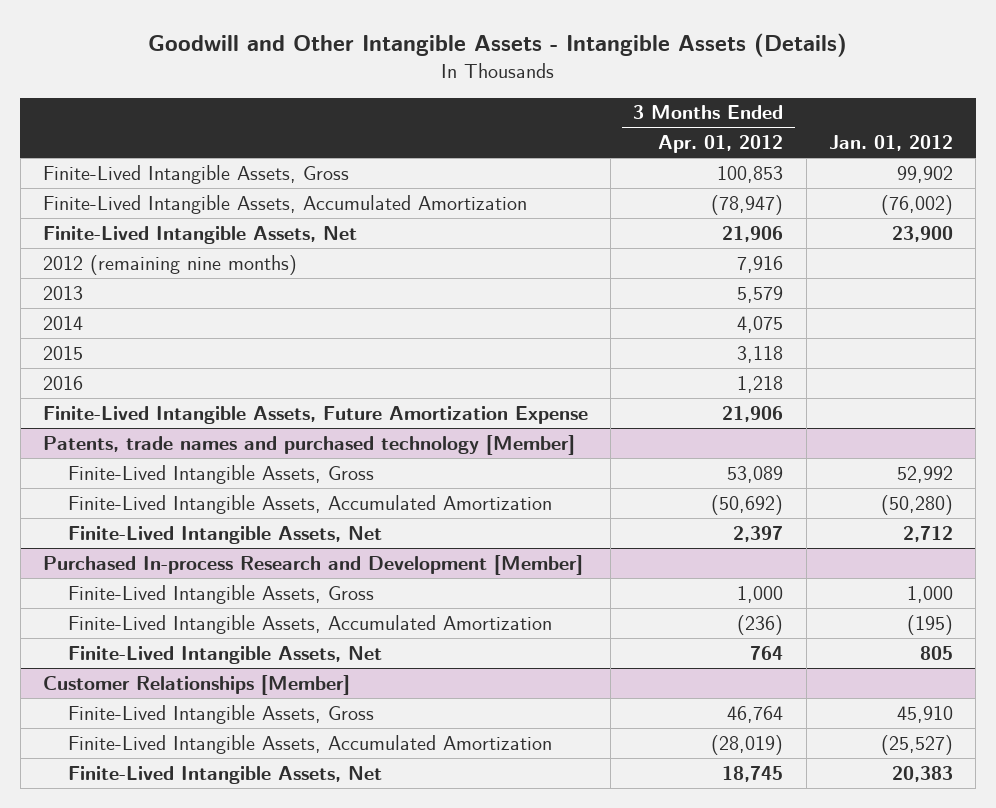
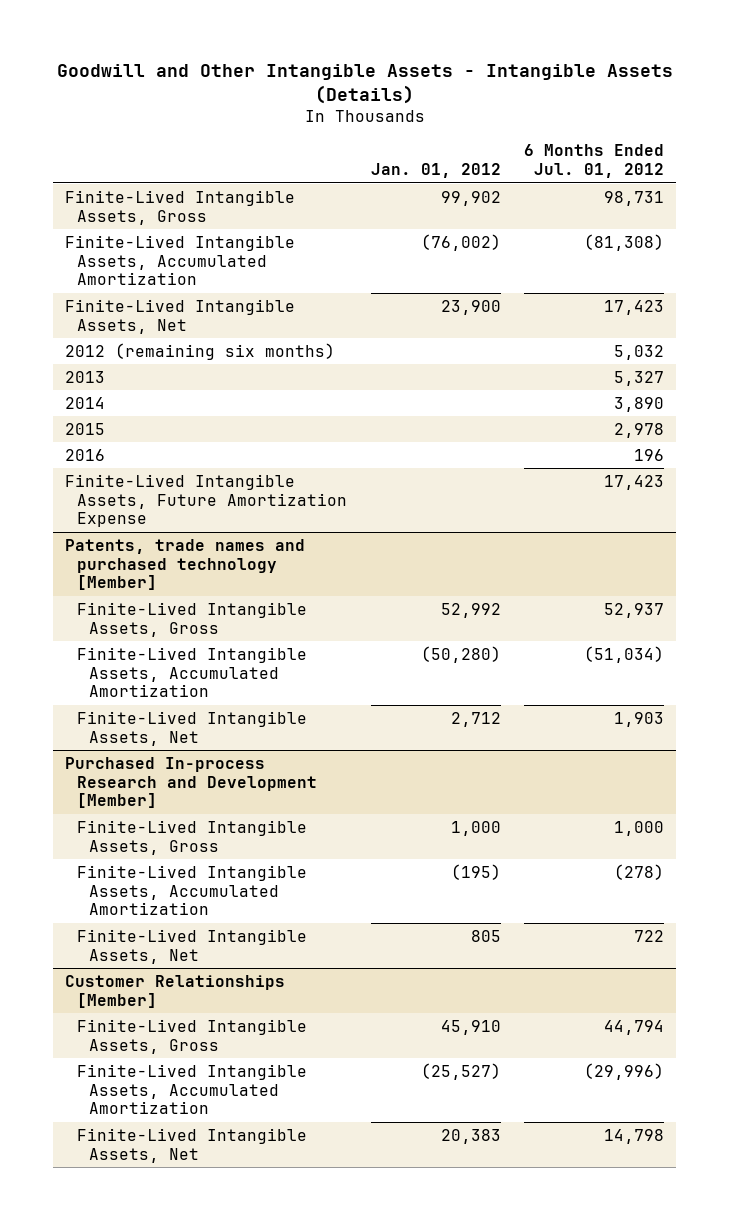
- | 3 Months Ended Apr. 01, 2012 | Jan. 01, 2012
+ | Jan. 01, 2012 | 6 Months Ended Jul. 01, 2012
- 2012 (remaining nine months) | 7,916 |
+ 2012 (remaining six months) | | 5,032

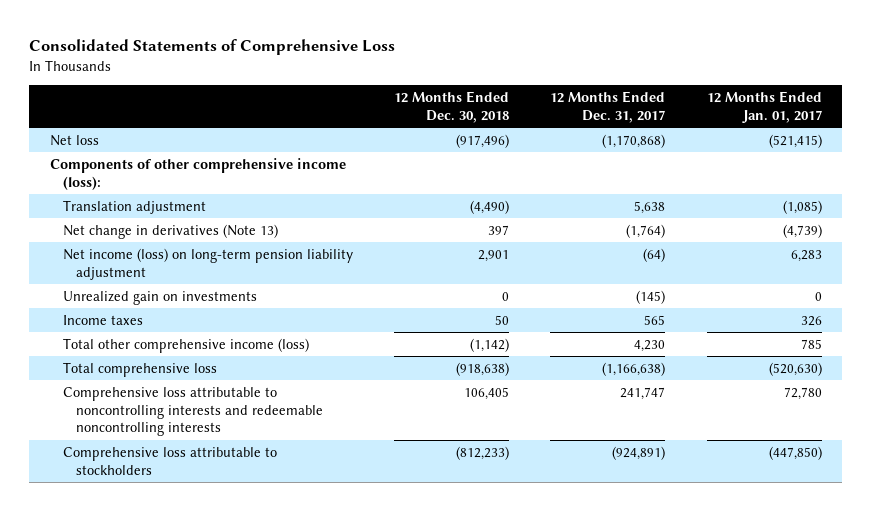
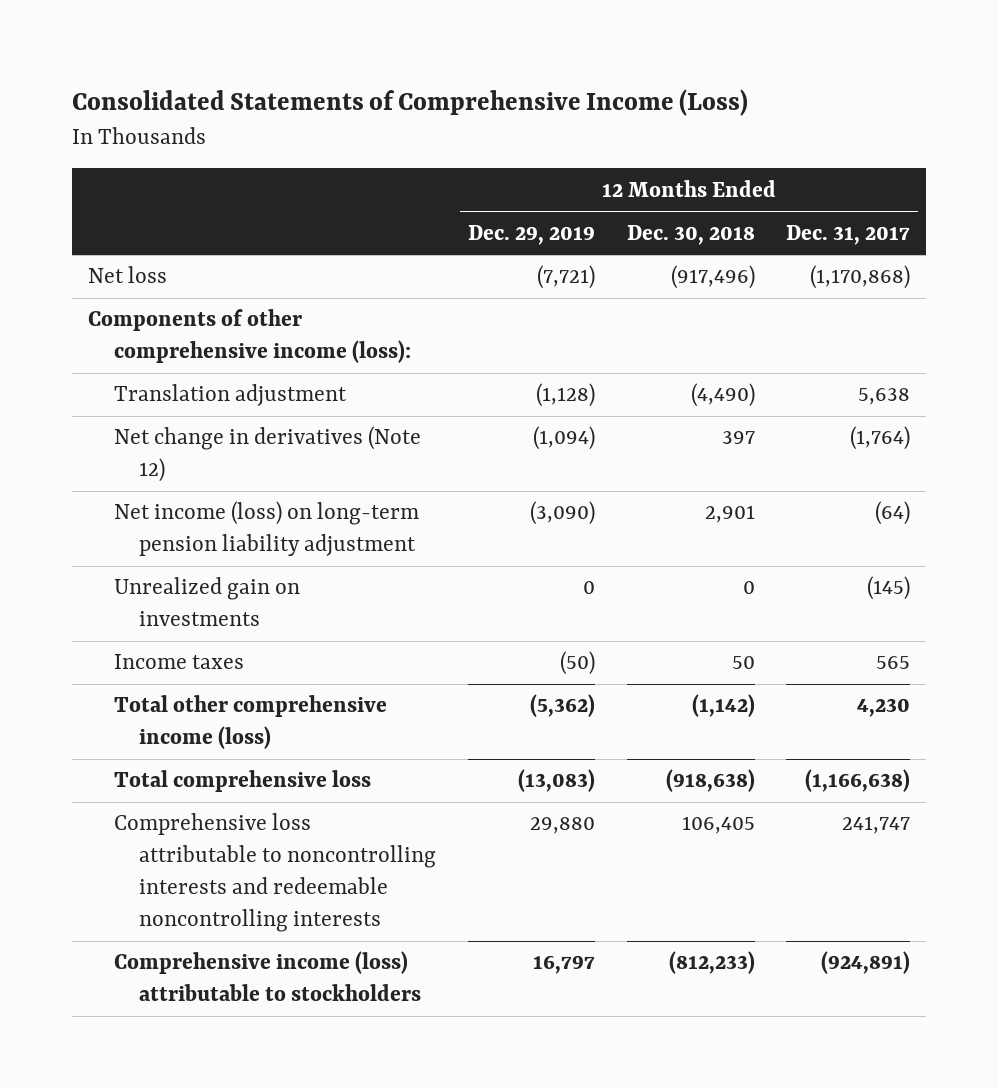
- Consolidated Statements of Comprehensive Loss
+ Consolidated Statements of Comprehensive Income (Loss)
- | 12 Months Ended Dec. 30, 2018 | 12 Months Ended Dec. 31, 2017 | 12 Months Ended Jan. 01, 2017
+ | 12 Months Ended Dec. 29, 2019 | 12 Months Ended Dec. 30, 2018 | 12 Months Ended Dec. 31, 2017
- Net change in derivatives (Note 13) | 397 | (1,764) | (4,739)
+ Net change in derivatives (Note 12) | (1,094) | 397 | (1,764)
- Comprehensive loss attributable to stockholders | (812,233) | (924,891) | (447,850)
+ Comprehensive income (loss) attributable to stockholders | 16,797 | (812,233) | (924,891)

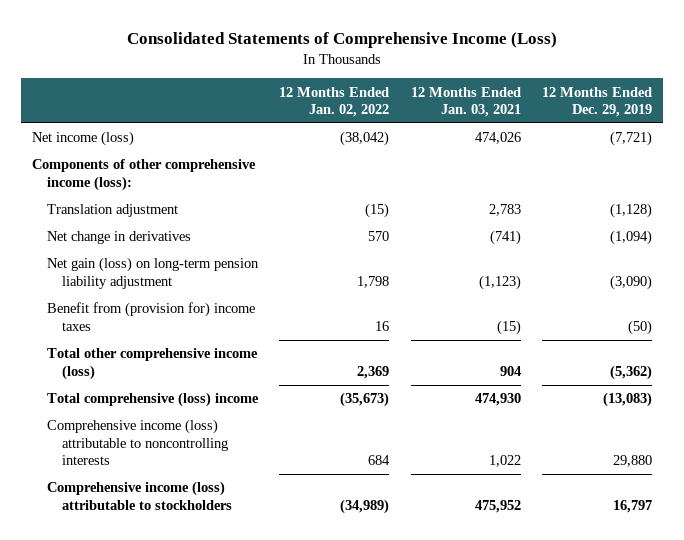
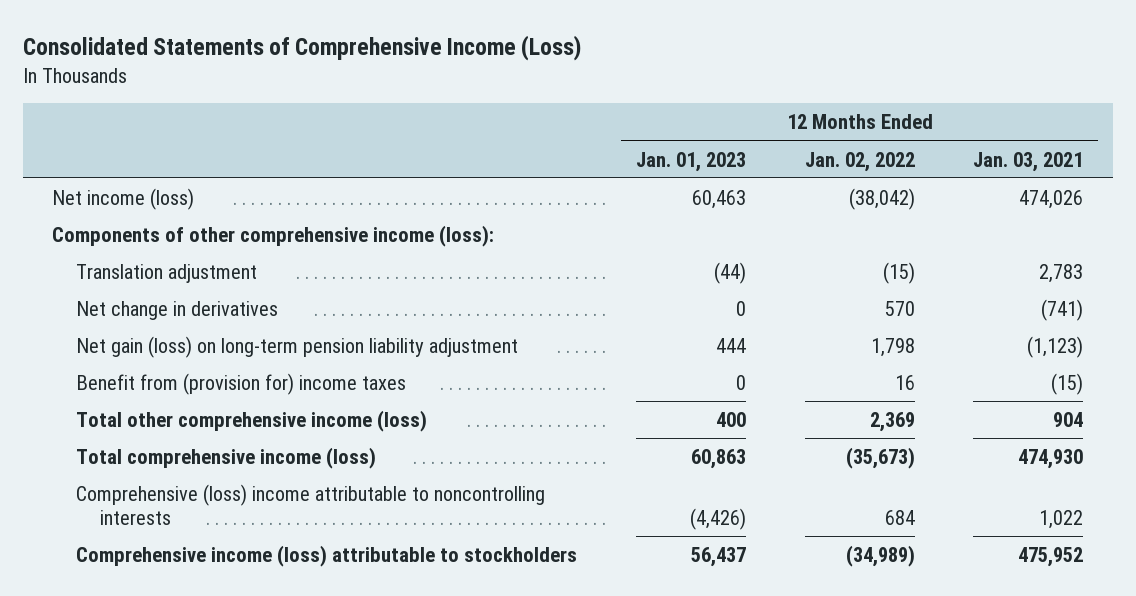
- | 12 Months Ended Jan. 02, 2022 | 12 Months Ended Jan. 03, 2021 | 12 Months Ended Dec. 29, 2019
+ | 12 Months Ended Jan. 01, 2023 | 12 Months Ended Jan. 02, 2022 | 12 Months Ended Jan. 03, 2021
- Total comprehensive (loss) income | (35,673) | 474,930 | (13,083)
- Comprehensive income (loss) attributable to noncontrolling interests | 684 | 1,022 | 29,880
+ Total comprehensive income (loss) | 60,863 | (35,673) | 474,930
+ Comprehensive (loss) income attributable to noncontrolling interests | (4,426) | 684 | 1,022

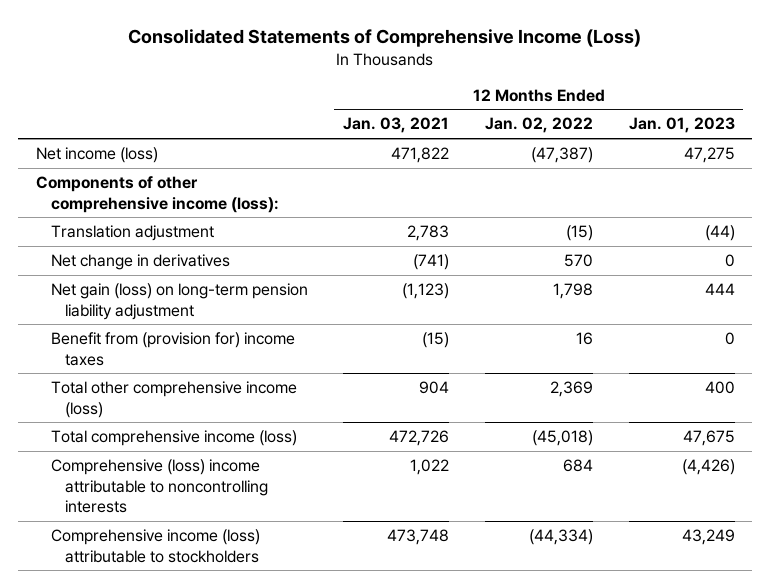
- | 12 Months Ended Jan. 01, 2023 | 12 Months Ended Jan. 02, 2022 | 12 Months Ended Jan. 03, 2021
+ | 12 Months Ended Jan. 03, 2021 | 12 Months Ended Jan. 02, 2022 | 12 Months Ended Jan. 01, 2023
- Net income (loss) | 60,463 | (38,042) | 474,026
+ Net income (loss) | 471,822 | (47,387) | 47,275
- Total comprehensive income (loss) | 60,863 | (35,673) | 474,930
+ Total comprehensive income (loss) | 472,726 | (45,018) | 47,675
- Comprehensive income (loss) attributable to stockholders | 56,437 | (34,989) | 475,952
+ Comprehensive income (loss) attributable to stockholders | 473,748 | (44,334) | 43,249

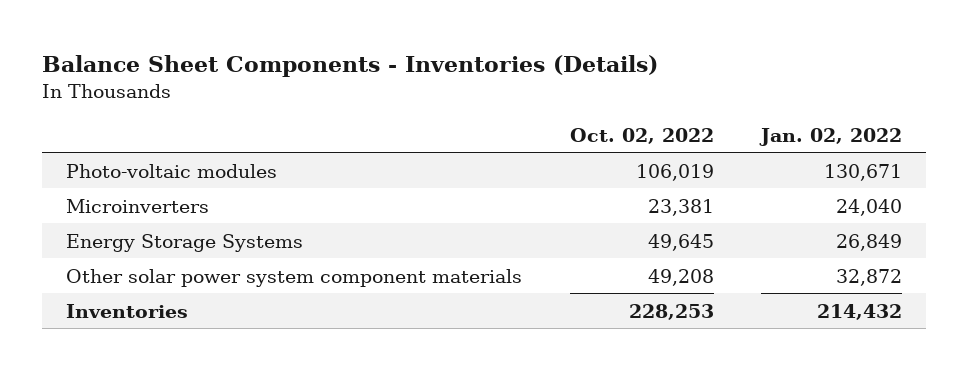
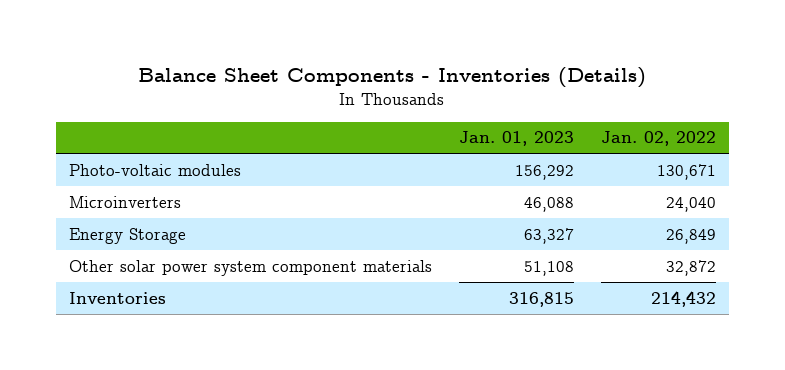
- | Oct. 02, 2022 | Jan. 02, 2022
+ | Jan. 01, 2023 | Jan. 02, 2022
- Energy Storage Systems | 49,645 | 26,849
+ Energy Storage | 63,327 | 26,849

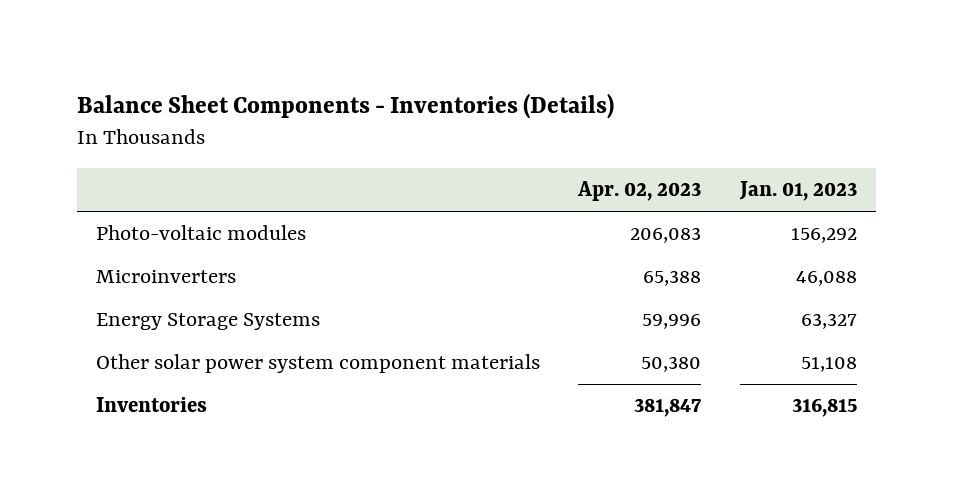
- | Jan. 01, 2023 | Jan. 02, 2022
+ | Apr. 02, 2023 | Jan. 01, 2023
- Energy Storage | 63,327 | 26,849
+ Energy Storage Systems | 59,996 | 63,327

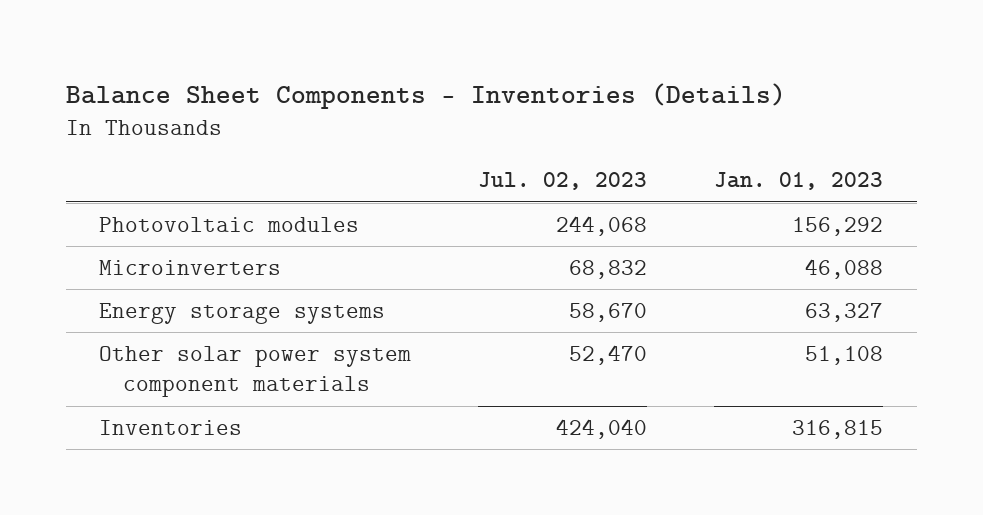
- | Apr. 02, 2023 | Jan. 01, 2023
+ | Jul. 02, 2023 | Jan. 01, 2023
- Photo-voltaic modules | 206,083 | 156,292
+ Photovoltaic modules | 244,068 | 156,292
- Energy Storage Systems | 59,996 | 63,327
+ Energy storage systems | 58,670 | 63,327

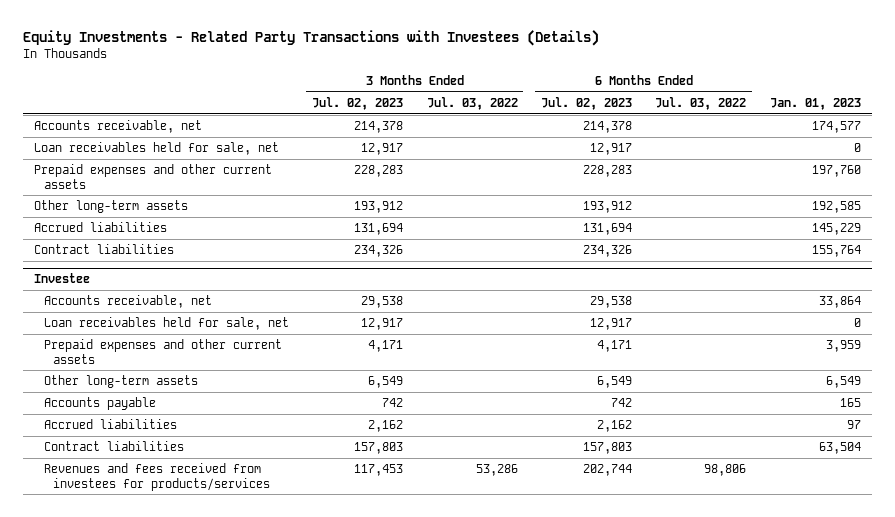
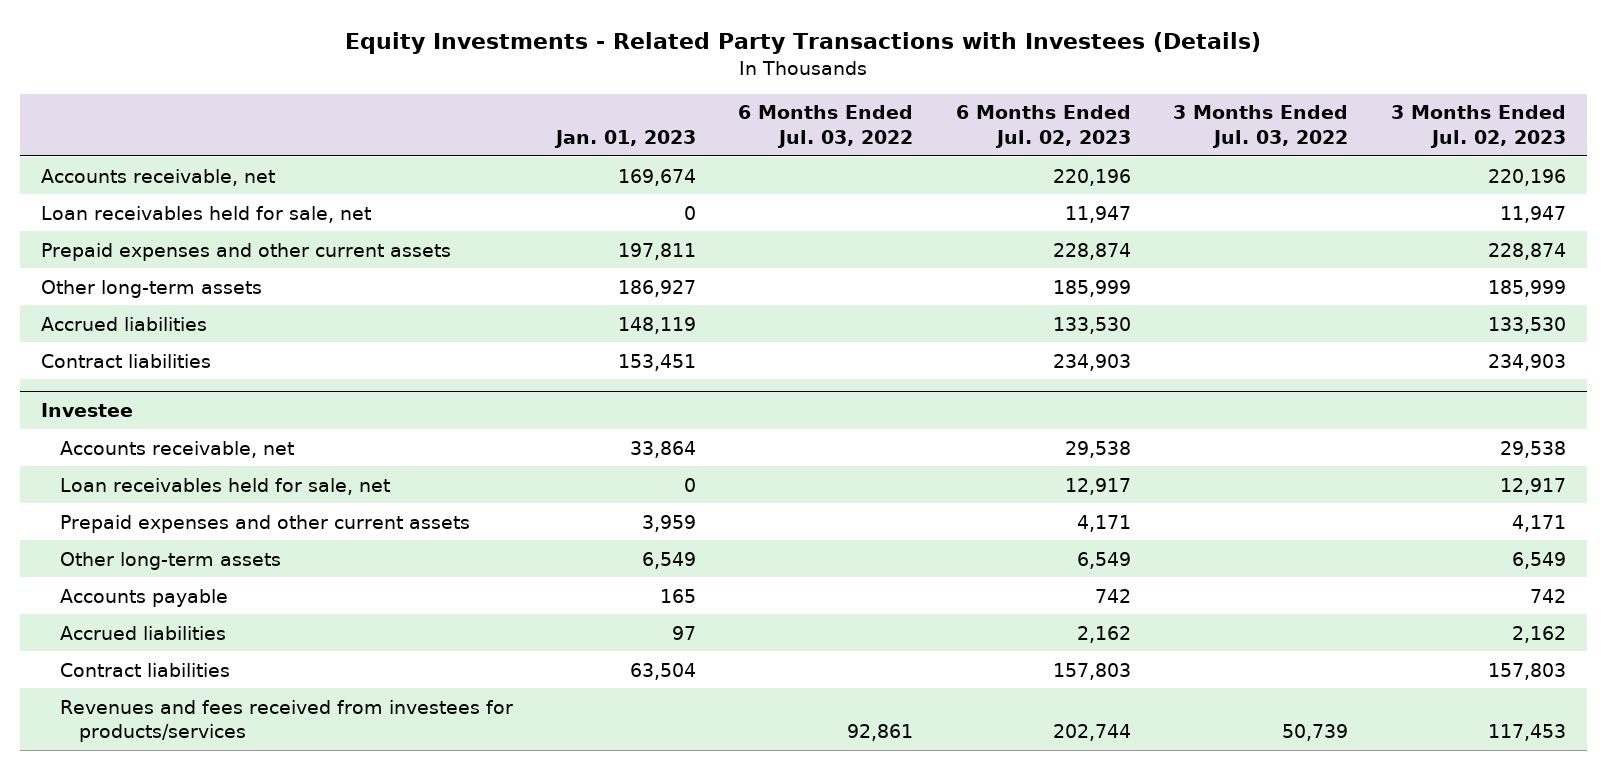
- | 3 Months Ended Jul. 02, 2023 | 3 Months Ended Jul. 03, 2022 | 6 Months Ended Jul. 02, 2023 | 6 Months Ended Jul. 03, 2022 | Jan. 01, 2023
+ | Jan. 01, 2023 | 6 Months Ended Jul. 03, 2022 | 6 Months Ended Jul. 02, 2023 | 3 Months Ended Jul. 03, 2022 | 3 Months Ended Jul. 02, 2023
- Accounts receivable, net | 214,378 | | 214,378 | | 174,577
- Loan receivables held for sale, net | 12,917 | | 12,917 | | 0
- Prepaid expenses and other current assets | 228,283 | | 228,283 | | 197,760
- Other long-term assets | 193,912 | | 193,912 | | 192,585
- Accrued liabilities | 131,694 | | 131,694 | | 145,229
- Contract liabilities | 234,326 | | 234,326 | | 155,764
+ Accounts receivable, net | 169,674 | | 220,196 | | 220,196
+ Loan receivables held for sale, net | 0 | | 11,947 | | 11,947
+ Prepaid expenses and other current assets | 197,811 | | 228,874 | | 228,874
+ Other long-term assets | 186,927 | | 185,999 | | 185,999
+ Accrued liabilities | 148,119 | | 133,530 | | 133,530
+ Contract liabilities | 153,451 | | 234,903 | | 234,903
@ Investee
- Revenues and fees received from investees for products/services | 117,453 | 53,286 | 202,744 | 98,806 |
+ Revenues and fees received from investees for products/services | | 92,861 | 202,744 | 50,739 | 117,453

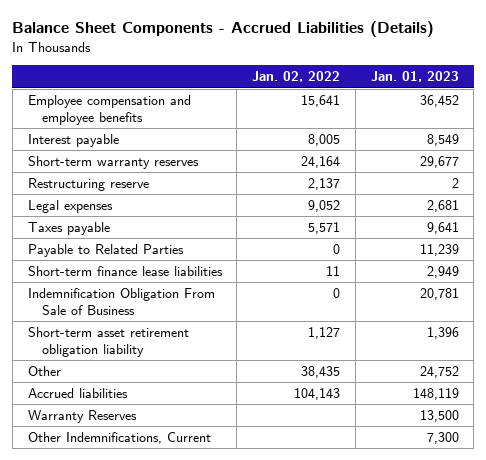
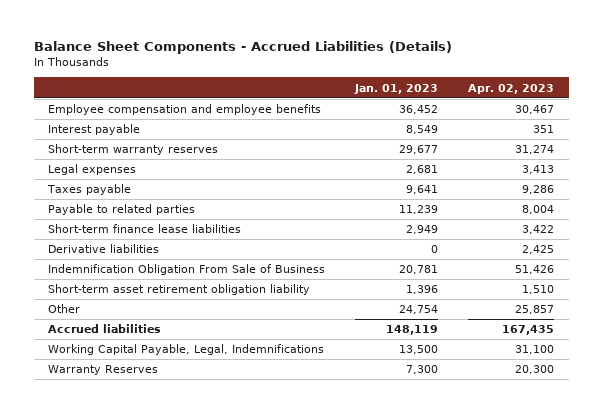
- | Jan. 02, 2022 | Jan. 01, 2023
+ | Jan. 01, 2023 | Apr. 02, 2023
- Restructuring reserve | 2,137 | 2
- Payable to Related Parties | 0 | 11,239
+ Payable to related parties | 11,239 | 8,004
+ Derivative liabilities | 0 | 2,425
- Other | 38,435 | 24,752
+ Other | 24,754 | 25,857
- Warranty Reserves | | 13,500
- Other Indemnifications, Current | | 7,300
+ Working Capital Payable, Legal, Indemnifications | 13,500 | 31,100
+ Warranty Reserves | 7,300 | 20,300

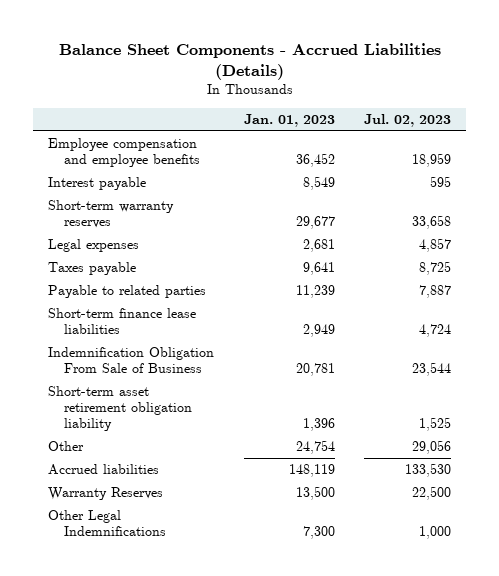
- | Jan. 01, 2023 | Apr. 02, 2023
+ | Jan. 01, 2023 | Jul. 02, 2023
- Derivative liabilities | 0 | 2,425
- Working Capital Payable, Legal, Indemnifications | 13,500 | 31,100
- Warranty Reserves | 7,300 | 20,300
+ Warranty Reserves | 13,500 | 22,500
+ Other Legal Indemnifications | 7,300 | 1,000

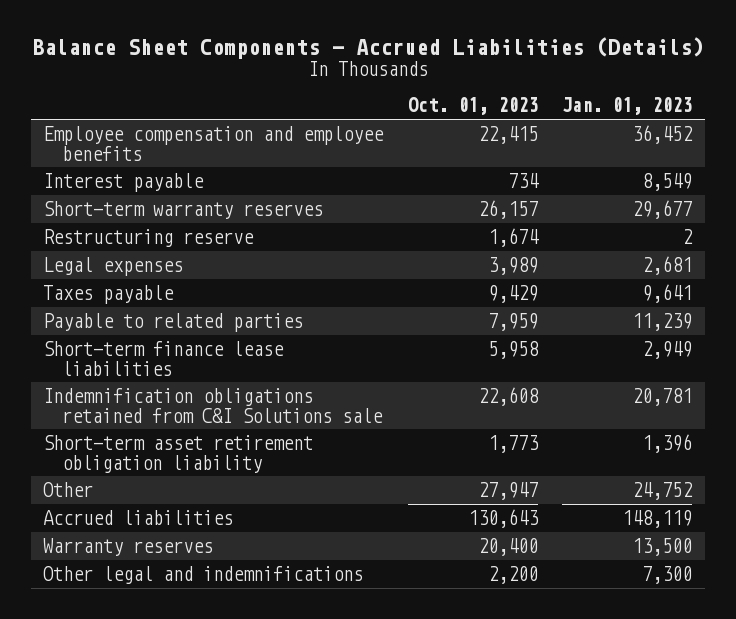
- | Jan. 01, 2023 | Jul. 02, 2023
+ | Oct. 01, 2023 | Jan. 01, 2023
+ Restructuring reserve | 1,674 | 2
- Indemnification Obligation From Sale of Business | 20,781 | 23,544
+ Indemnification obligations retained from C&I Solutions sale | 22,608 | 20,781
- Other | 24,754 | 29,056
+ Other | 27,947 | 24,752
- Warranty Reserves | 13,500 | 22,500
- Other Legal Indemnifications | 7,300 | 1,000
+ Warranty reserves | 20,400 | 13,500
+ Other legal and indemnifications | 2,200 | 7,300

